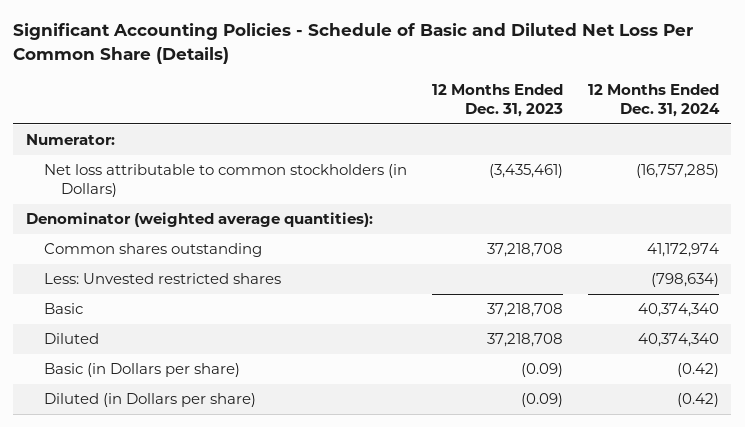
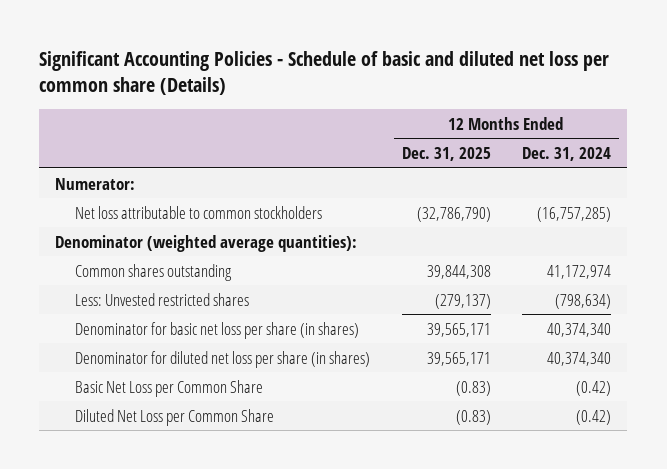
- Significant Accounting Policies - Schedule of Basic and Diluted Net Loss Per Common Share (Details)
+ Significant Accounting Policies - Schedule of basic and diluted net loss per common share (Details)
- | 12 Months Ended Dec. 31, 2023 | 12 Months Ended Dec. 31, 2024
+ | 12 Months Ended Dec. 31, 2025 | 12 Months Ended Dec. 31, 2024
- Net loss attributable to common stockholders (in Dollars) | (3,435,461) | (16,757,285)
+ Net loss attributable to common stockholders | (32,786,790) | (16,757,285)
- Basic | 37,218,708 | 40,374,340
- Diluted | 37,218,708 | 40,374,340
- Basic (in Dollars per share) | (0.09) | (0.42)
- Diluted (in Dollars per share) | (0.09) | (0.42)
+ Denominator for basic net loss per share (in shares) | 39,565,171 | 40,374,340
+ Denominator for diluted net loss per share (in shares) | 39,565,171 | 40,374,340
+ Basic Net Loss per Common Share | (0.83) | (0.42)
+ Diluted Net Loss per Common Share | (0.83) | (0.42)

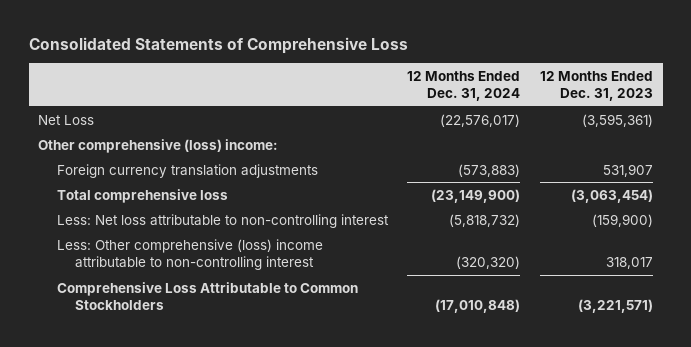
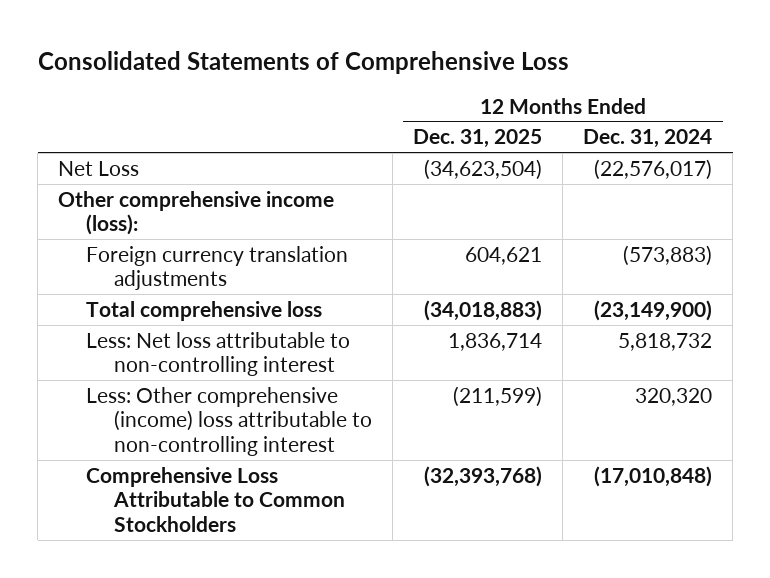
- | 12 Months Ended Dec. 31, 2024 | 12 Months Ended Dec. 31, 2023
+ | 12 Months Ended Dec. 31, 2025 | 12 Months Ended Dec. 31, 2024
- Other comprehensive (loss) income:
+ Other comprehensive income (loss):
- Less: Net loss attributable to non-controlling interest | (5,818,732) | (159,900)
- Less: Other comprehensive (loss) income attributable to non-controlling interest | (320,320) | 318,017
+ Less: Net loss attributable to non-controlling interest | 1,836,714 | 5,818,732
+ Less: Other comprehensive (income) loss attributable to non-controlling interest | (211,599) | 320,320

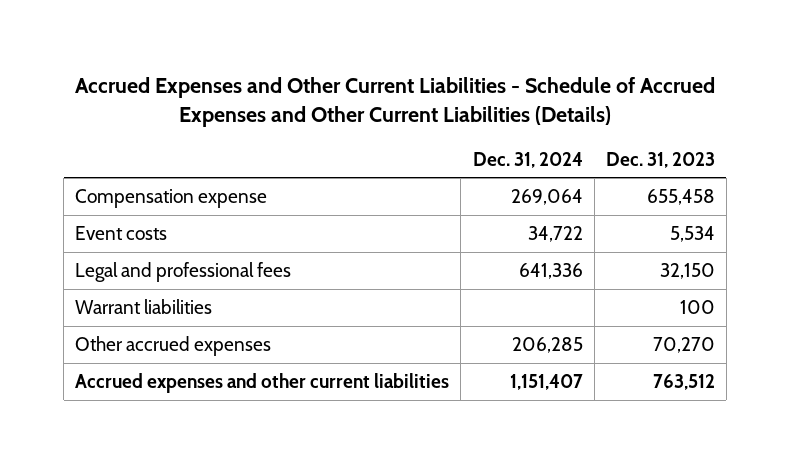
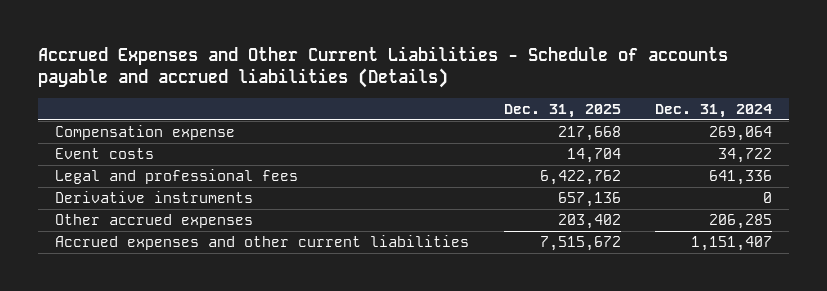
- Accrued Expenses and Other Current Liabilities - Schedule of Accrued Expenses and Other Current Liabilities (Details)
+ Accrued Expenses and Other Current Liabilities - Schedule of accounts payable and accrued liabilities (Details)
- | Dec. 31, 2024 | Dec. 31, 2023
+ | Dec. 31, 2025 | Dec. 31, 2024
- Warrant liabilities | | 100
+ Derivative instruments | 657,136 | 0

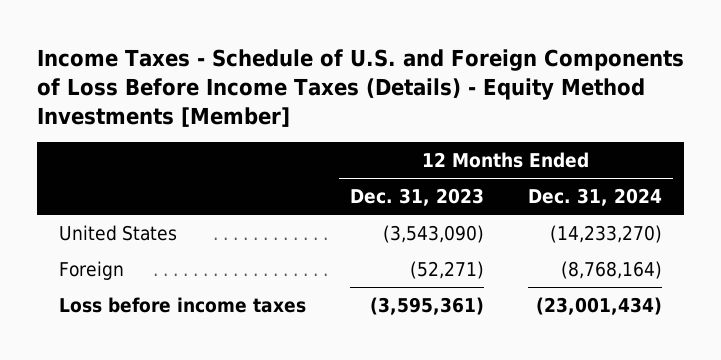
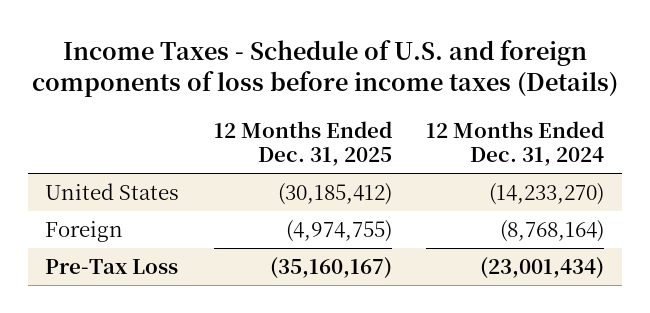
- Income Taxes - Schedule of U.S. and Foreign Components of Loss Before Income Taxes (Details) - Equity Method Investments [Member]
+ Income Taxes - Schedule of U.S. and foreign components of loss before income taxes (Details)
- | 12 Months Ended Dec. 31, 2023 | 12 Months Ended Dec. 31, 2024
+ | 12 Months Ended Dec. 31, 2025 | 12 Months Ended Dec. 31, 2024
- Loss before income taxes | (3,595,361) | (23,001,434)
+ Pre-Tax Loss | (35,160,167) | (23,001,434)

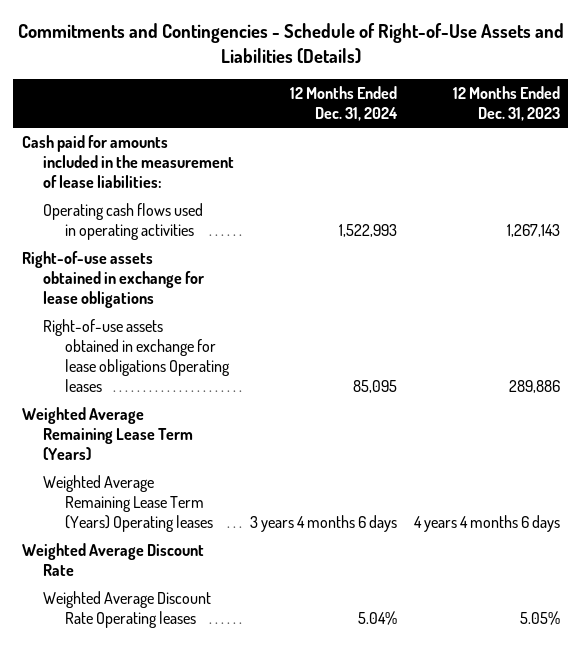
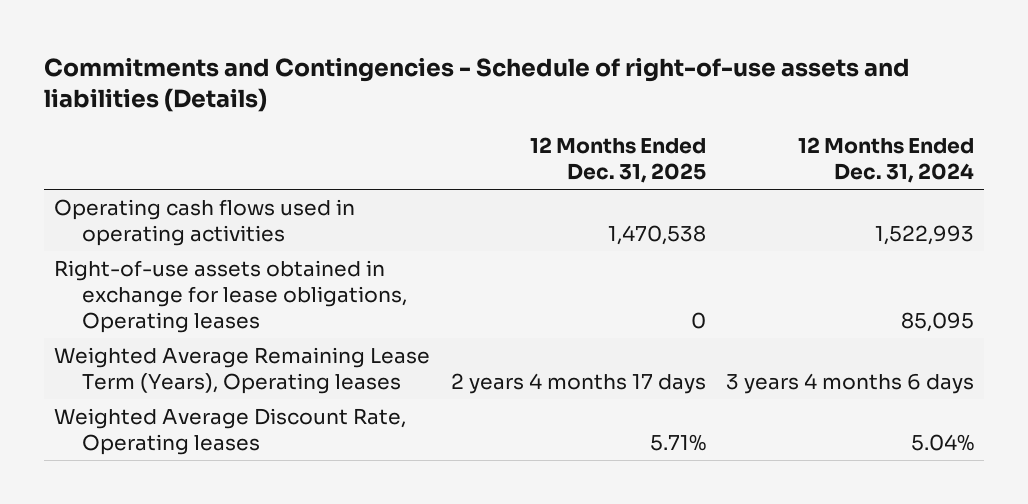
- Commitments and Contingencies - Schedule of Right-of-Use Assets and Liabilities (Details)
+ Commitments and Contingencies - Schedule of right-of-use assets and liabilities (Details)
- | 12 Months Ended Dec. 31, 2024 | 12 Months Ended Dec. 31, 2023
+ | 12 Months Ended Dec. 31, 2025 | 12 Months Ended Dec. 31, 2024
- Cash paid for amounts included in the measurement of lease liabilities:
- Right-of-use assets obtained in exchange for lease obligations
- Right-of-use assets obtained in exchange for lease obligations Operating leases | 85,095 | 289,886
- Weighted Average Remaining Lease Term (Years)
- Weighted Average Remaining Lease Term (Years) Operating leases | 3 years 4 months 6 days | 4 years 4 months 6 days
- Weighted Average Discount Rate
- Weighted Average Discount Rate Operating leases | 5.04% | 5.05%
+ Right-of-use assets obtained in exchange for lease obligations, Operating leases | 0 | 85,095
+ Weighted Average Remaining Lease Term (Years), Operating leases | 2 years 4 months 17 days | 3 years 4 months 6 days
+ Weighted Average Discount Rate, Operating leases | 5.71% | 5.04%

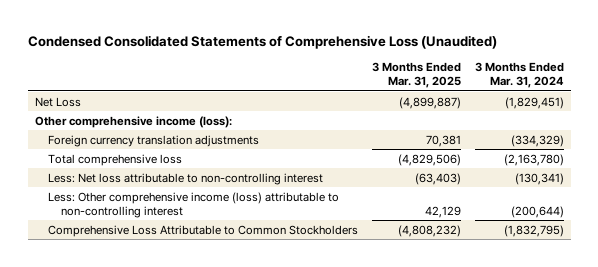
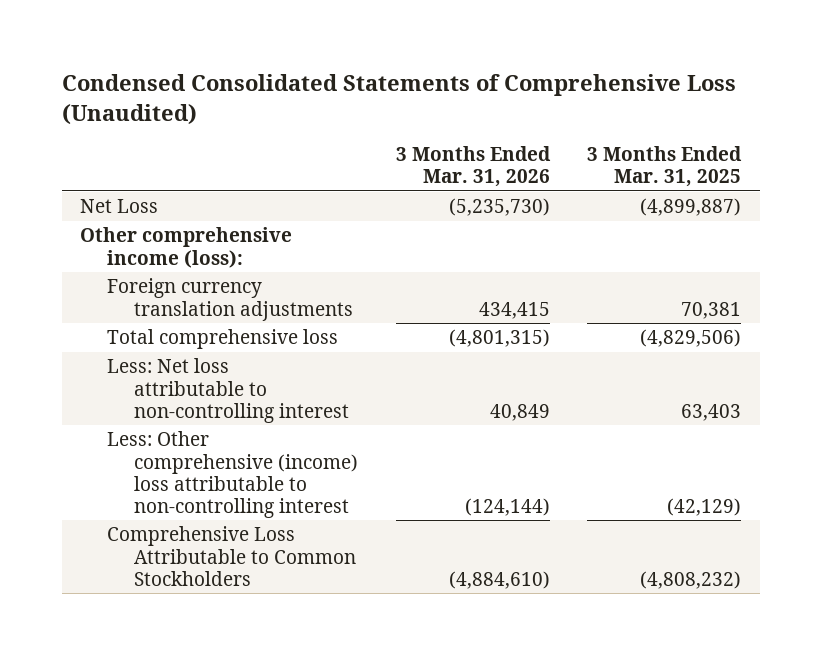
- | 3 Months Ended Mar. 31, 2025 | 3 Months Ended Mar. 31, 2024
+ | 3 Months Ended Mar. 31, 2026 | 3 Months Ended Mar. 31, 2025
- Less: Net loss attributable to non-controlling interest | (63,403) | (130,341)
- Less: Other comprehensive income (loss) attributable to non-controlling interest | 42,129 | (200,644)
+ Less: Net loss attributable to non-controlling interest | 40,849 | 63,403
+ Less: Other comprehensive (income) loss attributable to non-controlling interest | (124,144) | (42,129)

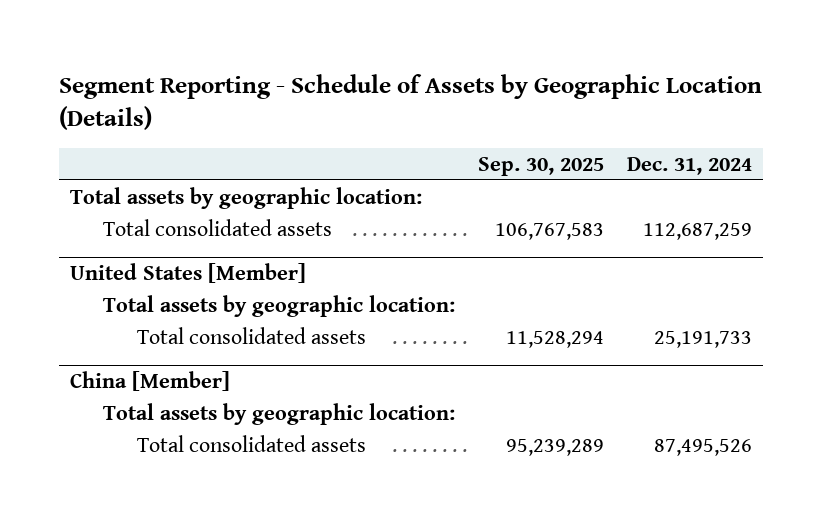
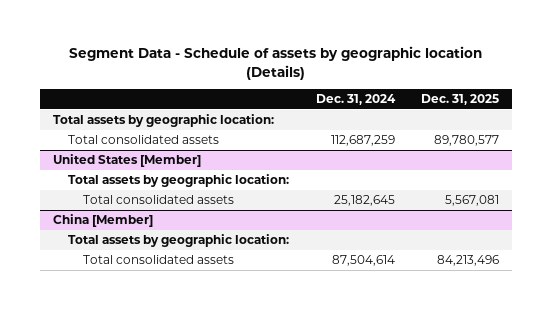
- Segment Reporting - Schedule of Assets by Geographic Location (Details)
+ Segment Data - Schedule of assets by geographic location (Details)
- | Sep. 30, 2025 | Dec. 31, 2024
+ | Dec. 31, 2024 | Dec. 31, 2025
@ United States [Member]
- Total consolidated assets | 11,528,294 | 25,191,733
+ Total consolidated assets | 25,182,645 | 5,567,081
@ China [Member]
- Total consolidated assets | 95,239,289 | 87,495,526
+ Total consolidated assets | 87,504,614 | 84,213,496

